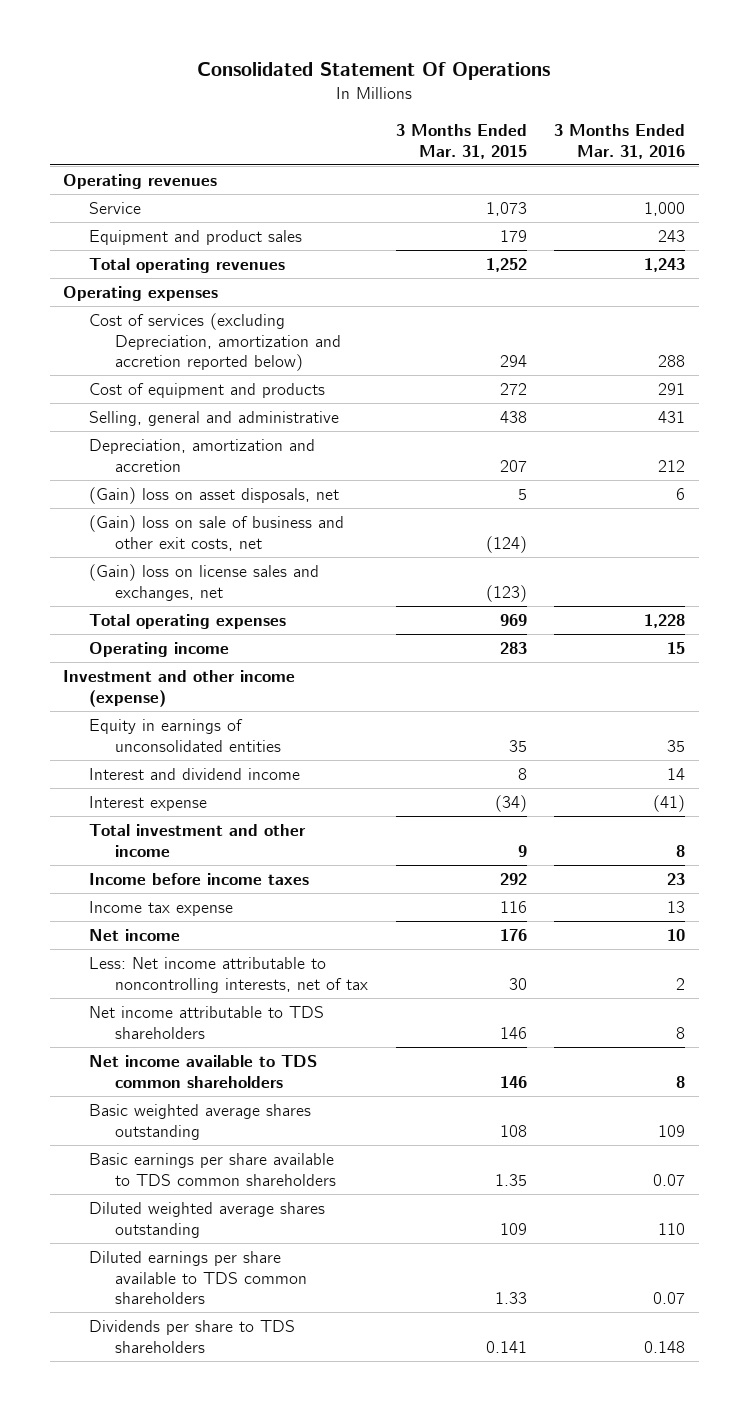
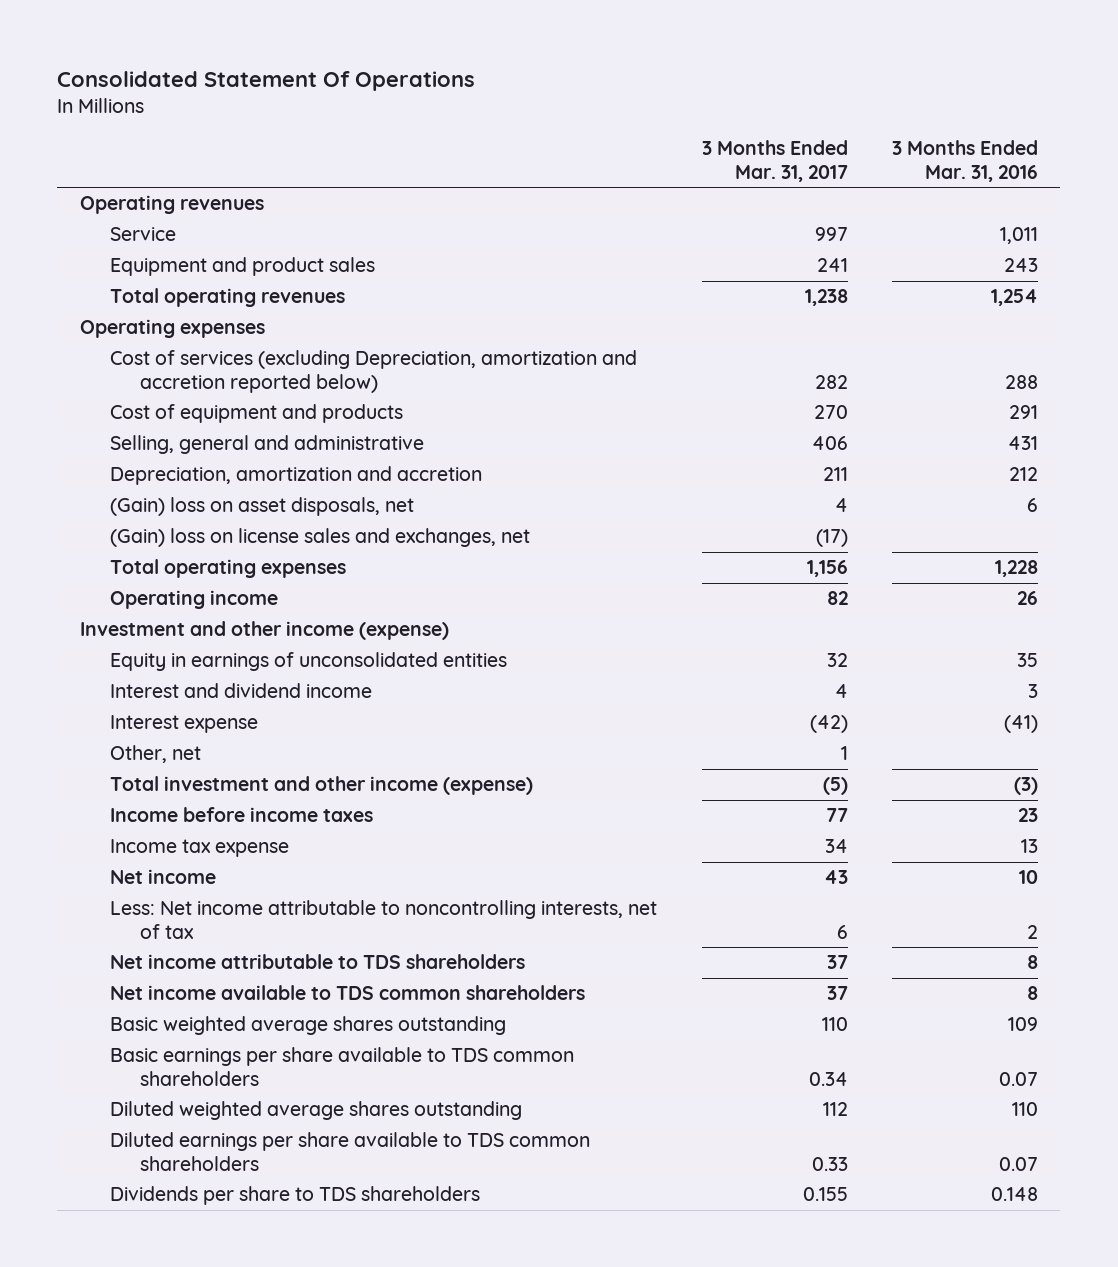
- | 3 Months Ended Mar. 31, 2015 | 3 Months Ended Mar. 31, 2016
+ | 3 Months Ended Mar. 31, 2017 | 3 Months Ended Mar. 31, 2016
- Service | 1,073 | 1,000
+ Service | 997 | 1,011
- Total operating revenues | 1,252 | 1,243
+ Total operating revenues | 1,238 | 1,254
- (Gain) loss on sale of business and other exit costs, net | (124) |
- Operating income | 283 | 15
+ Operating income | 82 | 26
- Interest and dividend income | 8 | 14
+ Interest and dividend income | 4 | 3
- Total investment and other income | 9 | 8
+ Other, net | 1 |
+ Total investment and other income (expense) | (5) | (3)

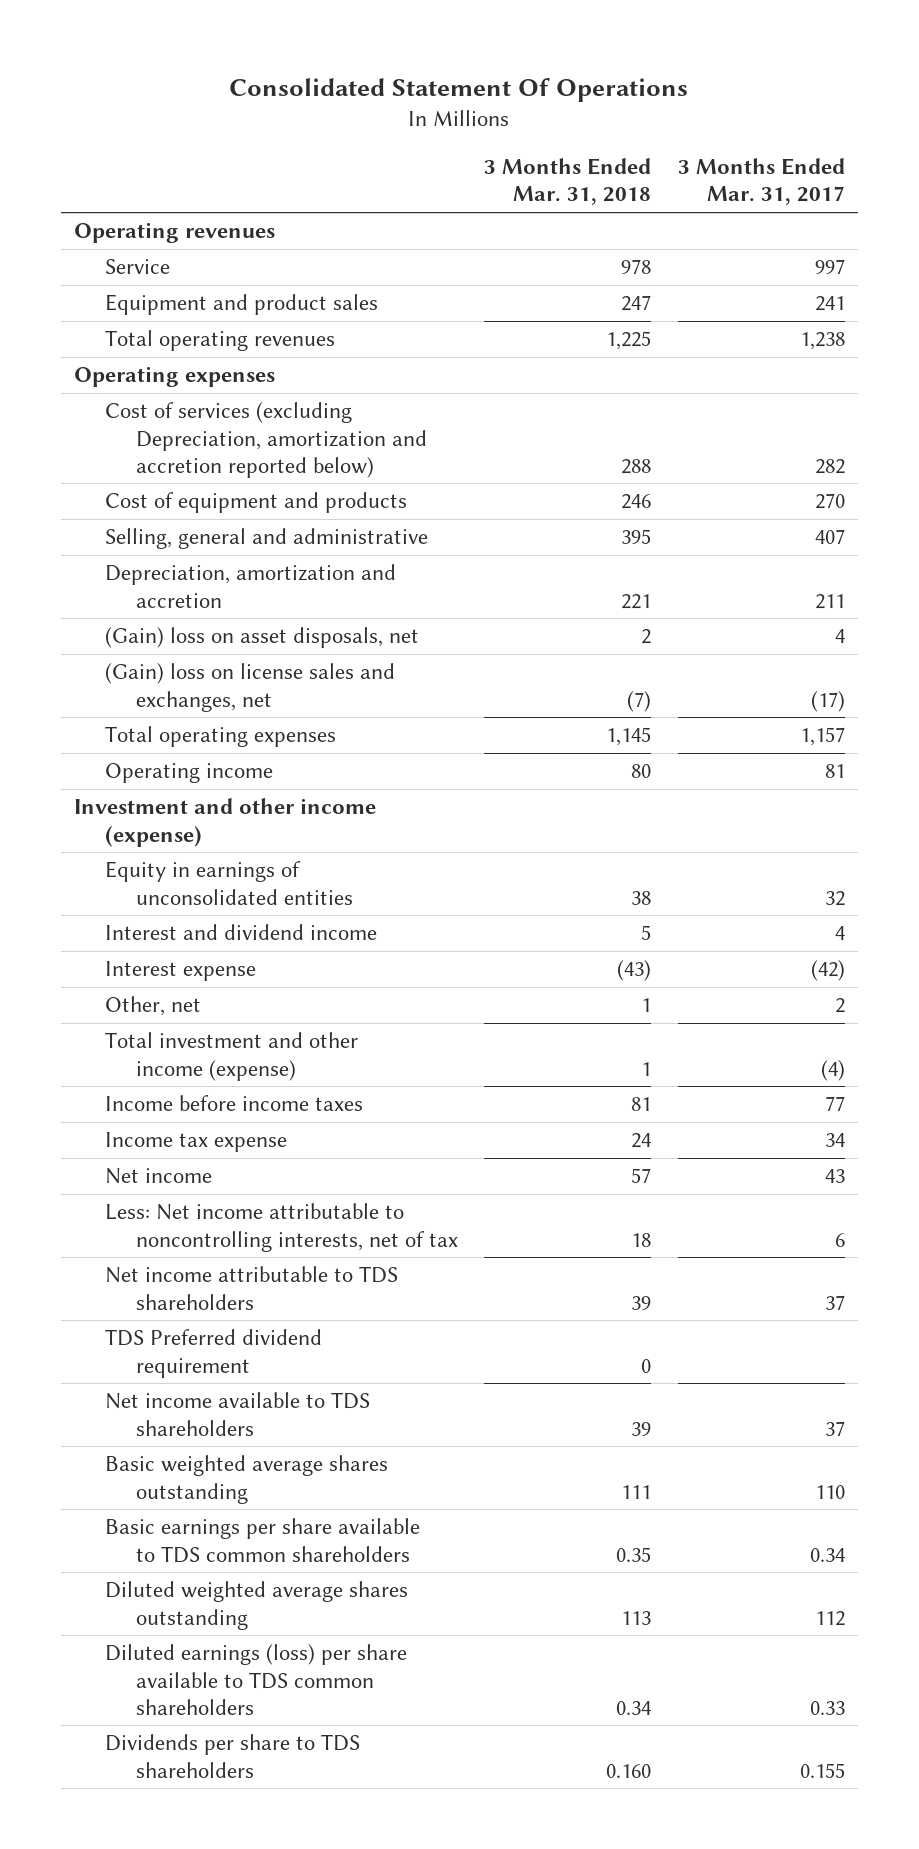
- | 3 Months Ended Mar. 31, 2017 | 3 Months Ended Mar. 31, 2016
+ | 3 Months Ended Mar. 31, 2018 | 3 Months Ended Mar. 31, 2017
- Selling, general and administrative | 406 | 431
+ Selling, general and administrative | 395 | 407
- Total operating expenses | 1,156 | 1,228
- Operating income | 82 | 26
+ Total operating expenses | 1,145 | 1,157
+ Operating income | 80 | 81
- Other, net | 1 |
- Total investment and other income (expense) | (5) | (3)
+ Other, net | 1 | 2
+ Total investment and other income (expense) | 1 | (4)
- Net income available to TDS common shareholders | 37 | 8
+ TDS Preferred dividend requirement | 0 |
+ Net income available to TDS shareholders | 39 | 37
- Diluted earnings per share available to TDS common shareholders | 0.33 | 0.07
+ Diluted earnings (loss) per share available to TDS common shareholders | 0.34 | 0.33

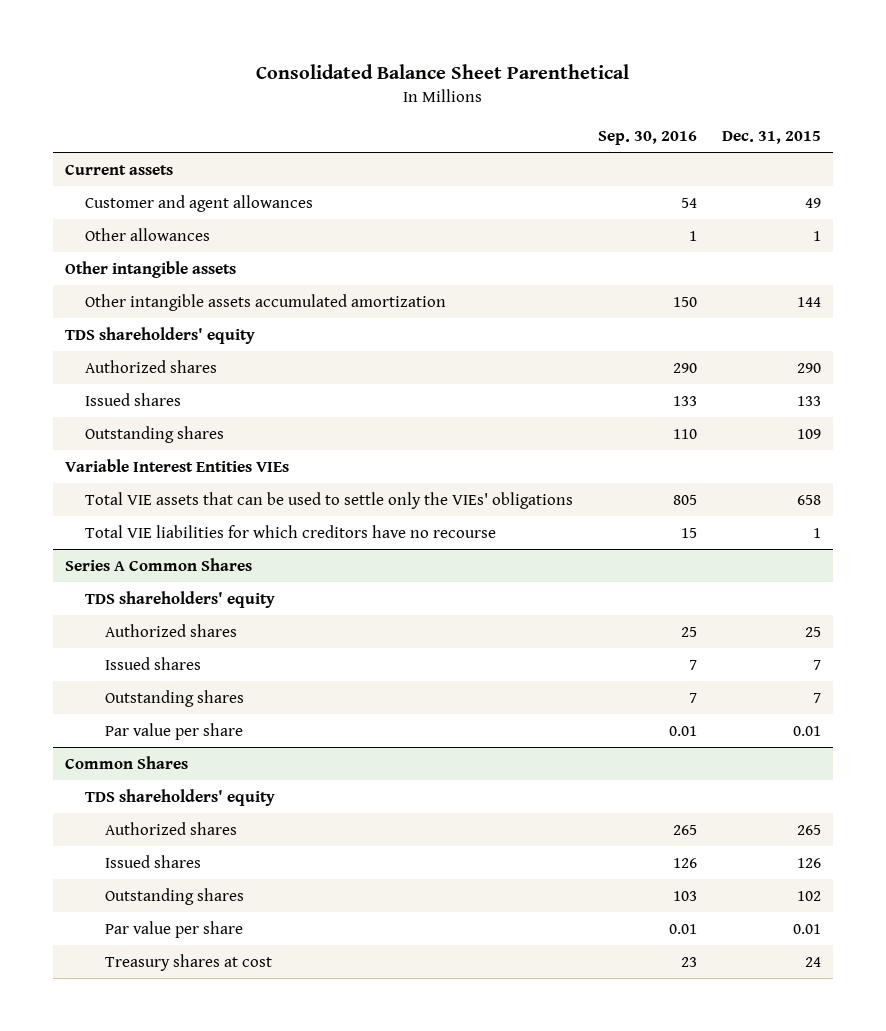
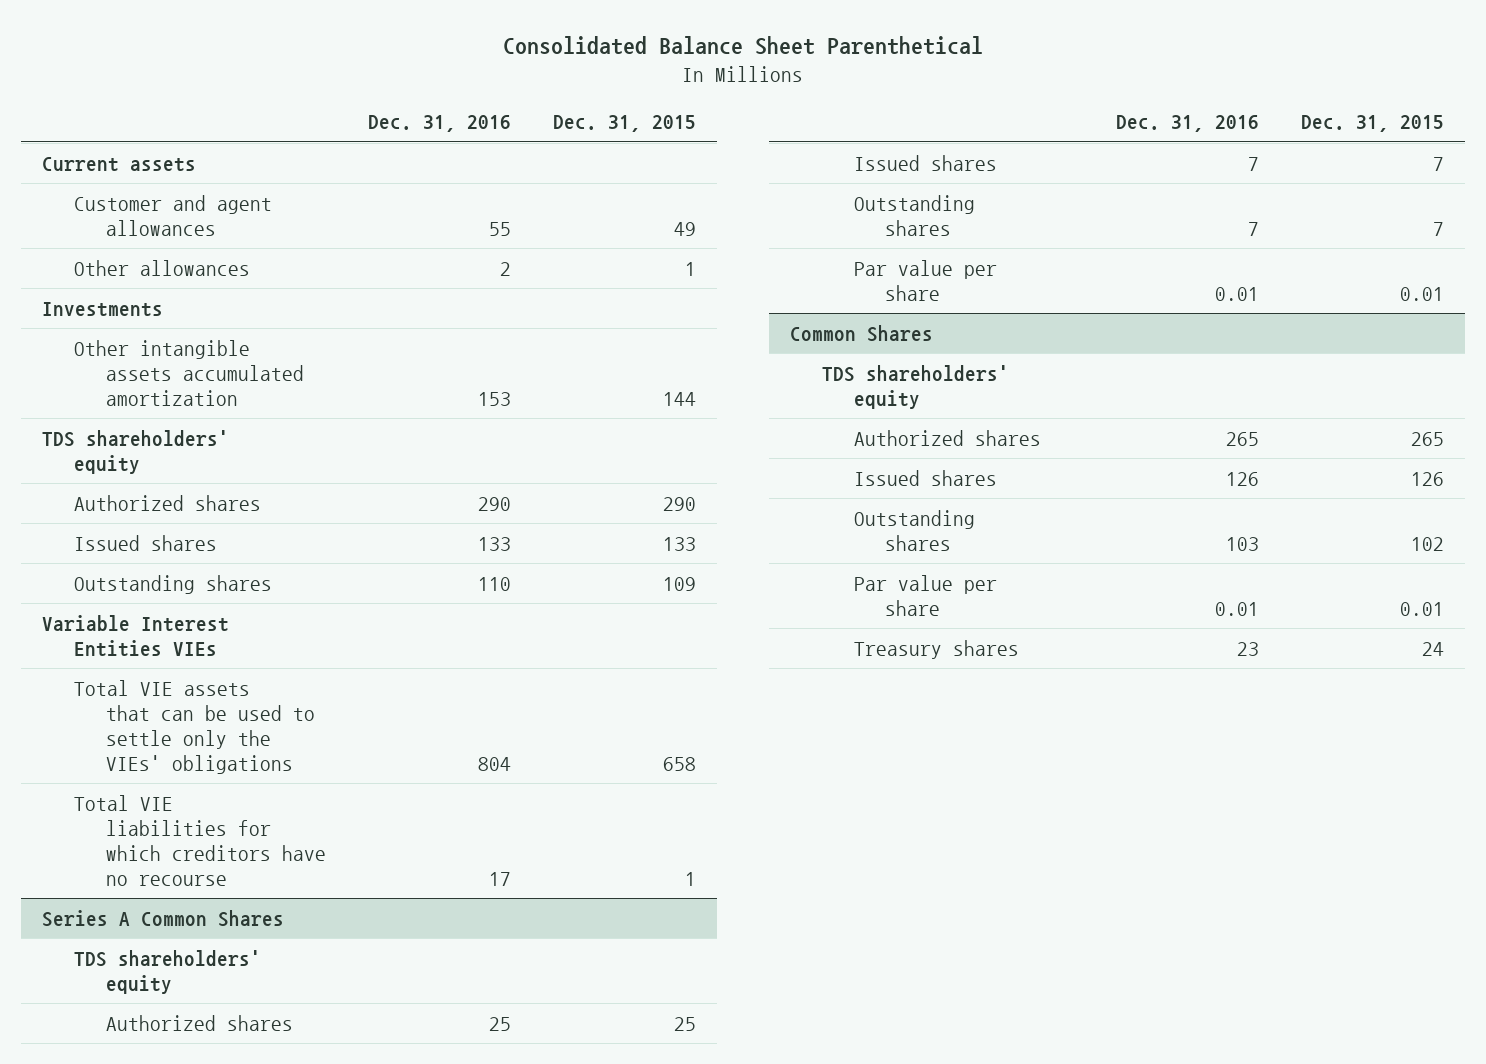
- | Sep. 30, 2016 | Dec. 31, 2015
+ | Dec. 31, 2016 | Dec. 31, 2015
- Other intangible assets
+ Investments
@ Common Shares
- Treasury shares at cost | 23 | 24
+ Treasury shares | 23 | 24

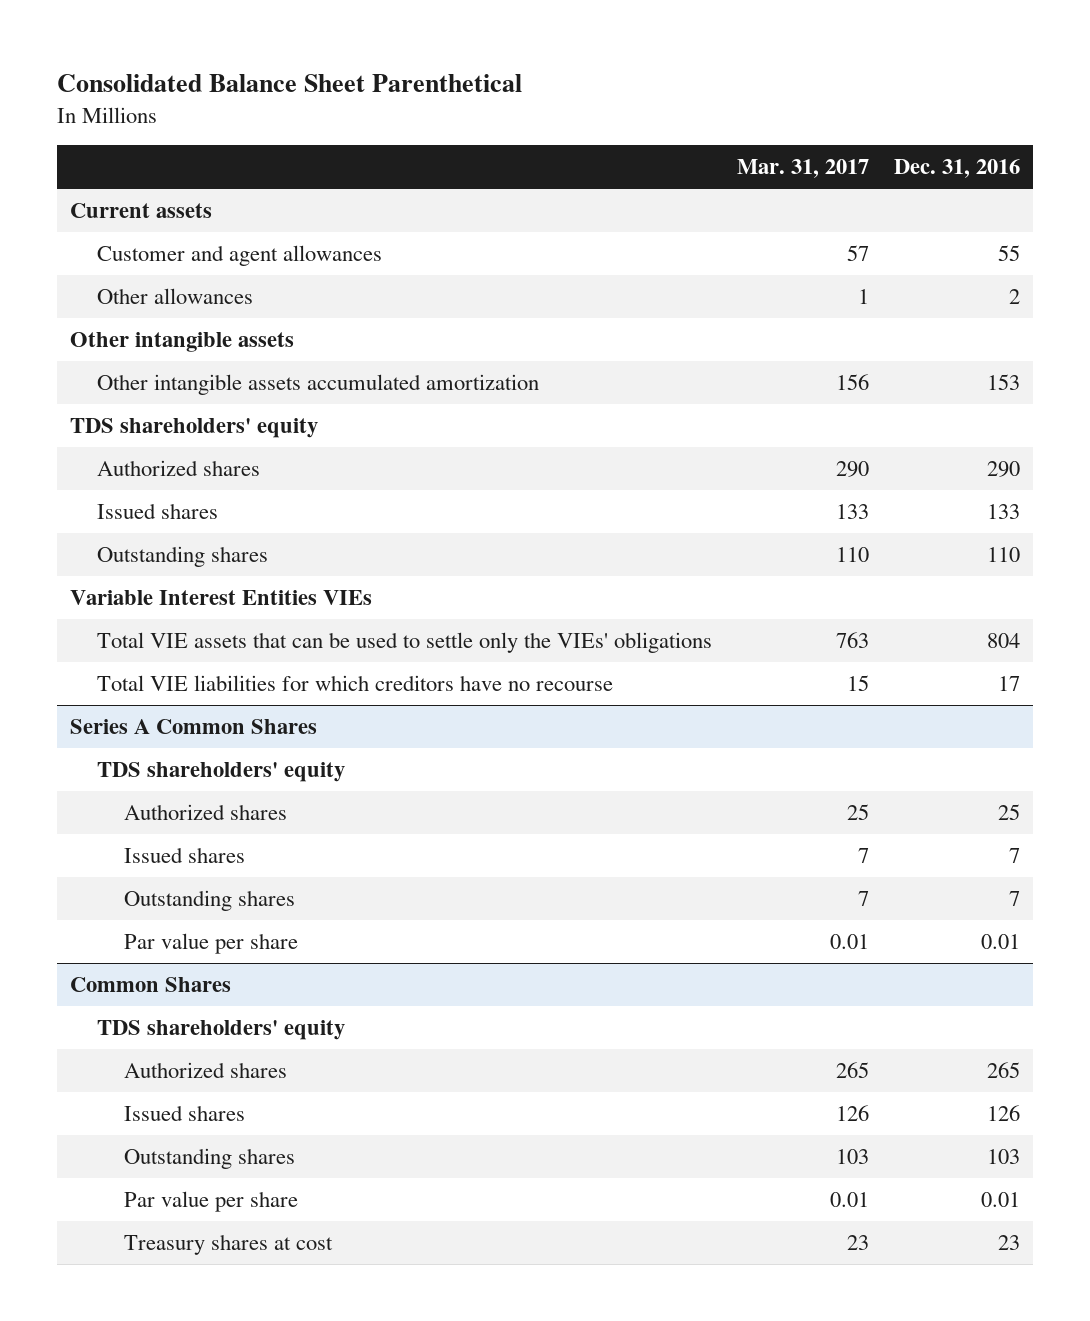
- | Dec. 31, 2016 | Dec. 31, 2015
+ | Mar. 31, 2017 | Dec. 31, 2016
- Investments
+ Other intangible assets
@ Common Shares
- Treasury shares | 23 | 24
+ Treasury shares at cost | 23 | 23

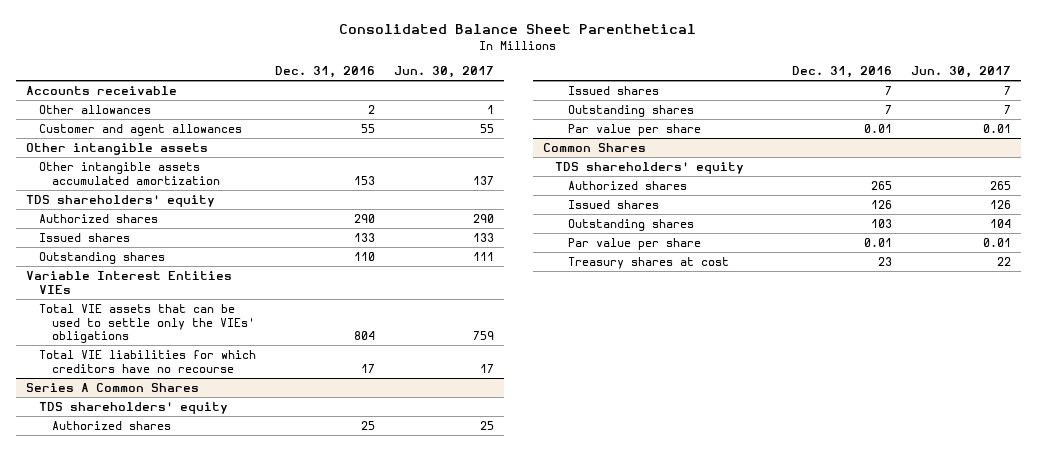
- | Mar. 31, 2017 | Dec. 31, 2016
+ | Dec. 31, 2016 | Jun. 30, 2017
- Current assets
+ Accounts receivable
moved down: Customer and agent allowances | 55 | 55

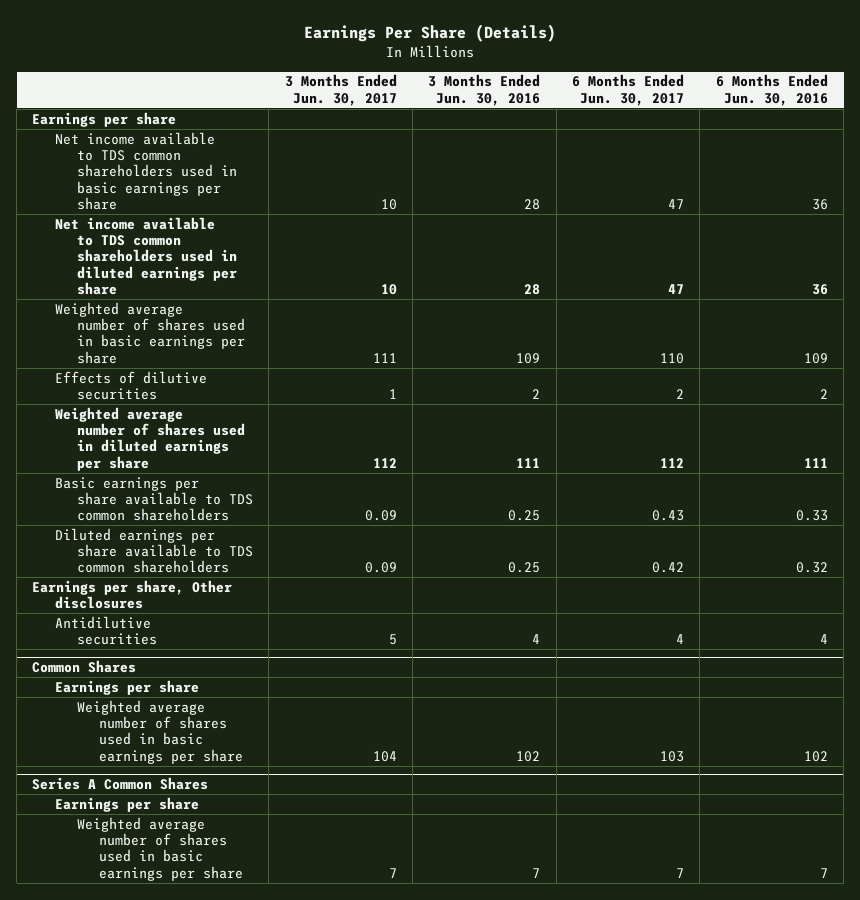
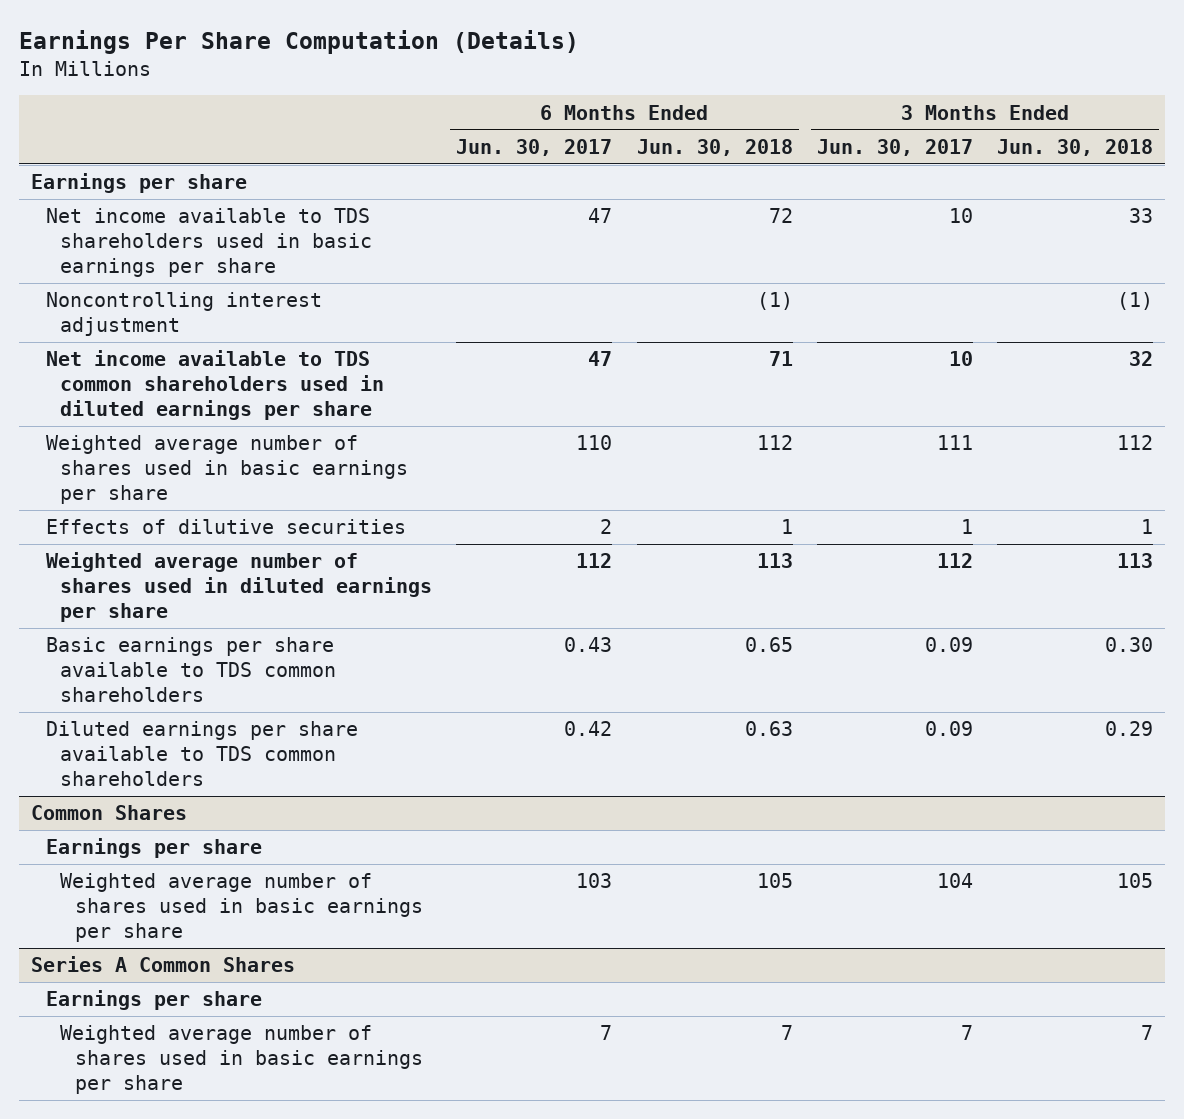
- Earnings Per Share (Details)
+ Earnings Per Share Computation (Details)
- | 3 Months Ended Jun. 30, 2017 | 3 Months Ended Jun. 30, 2016 | 6 Months Ended Jun. 30, 2017 | 6 Months Ended Jun. 30, 2016
+ | 6 Months Ended Jun. 30, 2017 | 6 Months Ended Jun. 30, 2018 | 3 Months Ended Jun. 30, 2017 | 3 Months Ended Jun. 30, 2018
- Net income available to TDS common shareholders used in basic earnings per share | 10 | 28 | 47 | 36
+ Net income available to TDS shareholders used in basic earnings per share | 47 | 72 | 10 | 33
+ Noncontrolling interest adjustment | | (1) | | (1)
- Earnings per share, Other disclosures
- Antidilutive securities | 5 | 4 | 4 | 4

